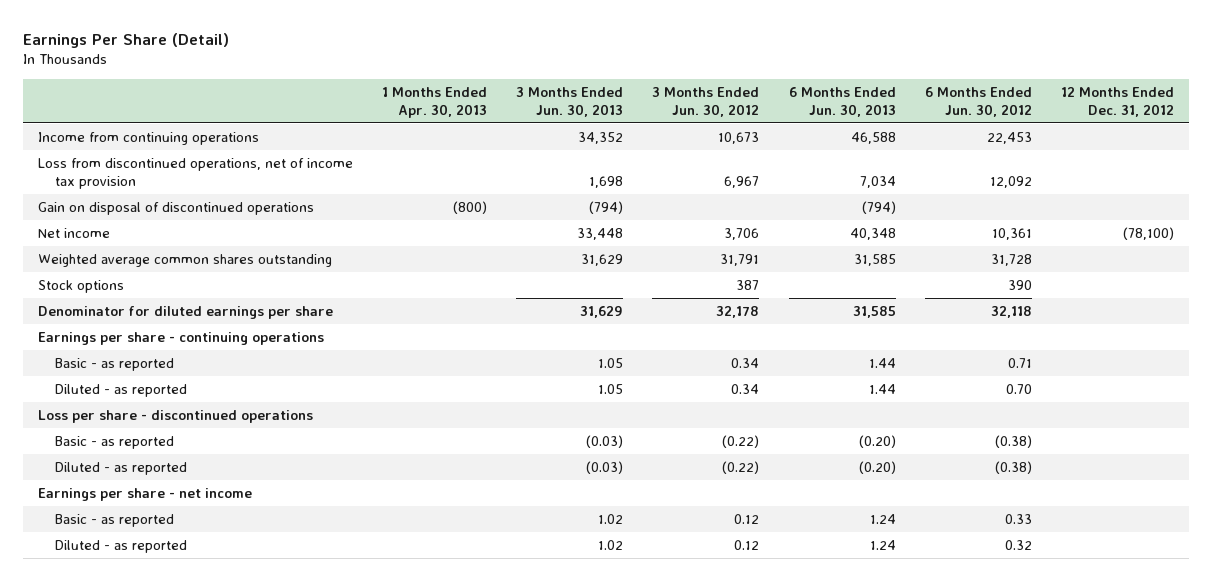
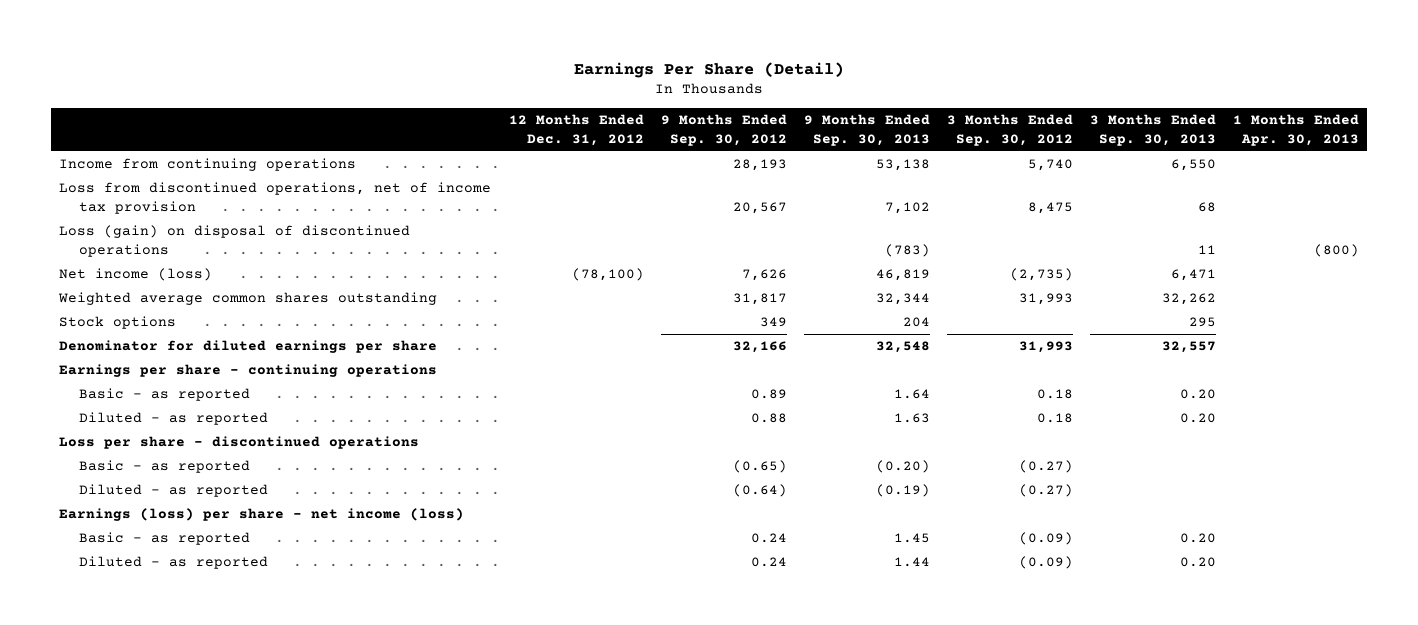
- | 1 Months Ended Apr. 30, 2013 | 3 Months Ended Jun. 30, 2013 | 3 Months Ended Jun. 30, 2012 | 6 Months Ended Jun. 30, 2013 | 6 Months Ended Jun. 30, 2012 | 12 Months Ended Dec. 31, 2012
+ | 12 Months Ended Dec. 31, 2012 | 9 Months Ended Sep. 30, 2012 | 9 Months Ended Sep. 30, 2013 | 3 Months Ended Sep. 30, 2012 | 3 Months Ended Sep. 30, 2013 | 1 Months Ended Apr. 30, 2013
- Gain on disposal of discontinued operations | (800) | (794) | | (794) | |
- Net income | | 33,448 | 3,706 | 40,348 | 10,361 | (78,100)
+ Loss (gain) on disposal of discontinued operations | | | (783) | | 11 | (800)
+ Net income (loss) | (78,100) | 7,626 | 46,819 | (2,735) | 6,471 |
- Earnings per share - net income
+ Earnings (loss) per share - net income (loss)

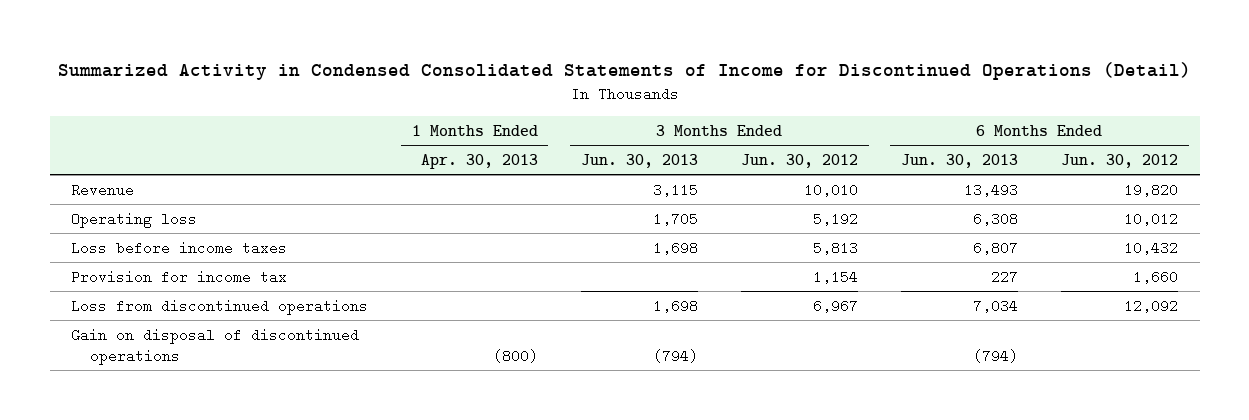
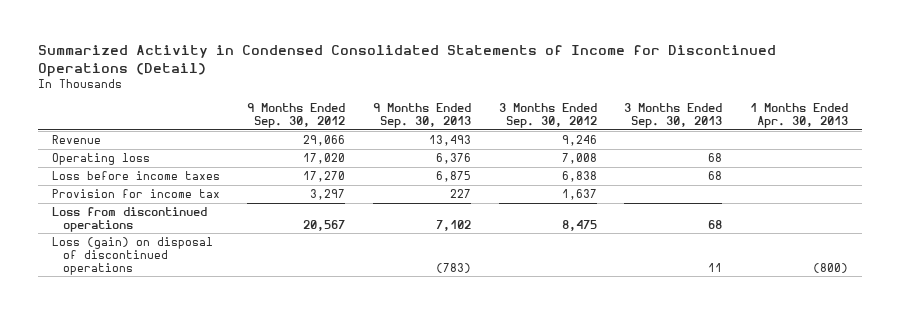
- | 1 Months Ended Apr. 30, 2013 | 3 Months Ended Jun. 30, 2013 | 3 Months Ended Jun. 30, 2012 | 6 Months Ended Jun. 30, 2013 | 6 Months Ended Jun. 30, 2012
+ | 9 Months Ended Sep. 30, 2012 | 9 Months Ended Sep. 30, 2013 | 3 Months Ended Sep. 30, 2012 | 3 Months Ended Sep. 30, 2013 | 1 Months Ended Apr. 30, 2013
- Gain on disposal of discontinued operations | (800) | (794) | | (794) |
+ Loss (gain) on disposal of discontinued operations | | (783) | | 11 | (800)

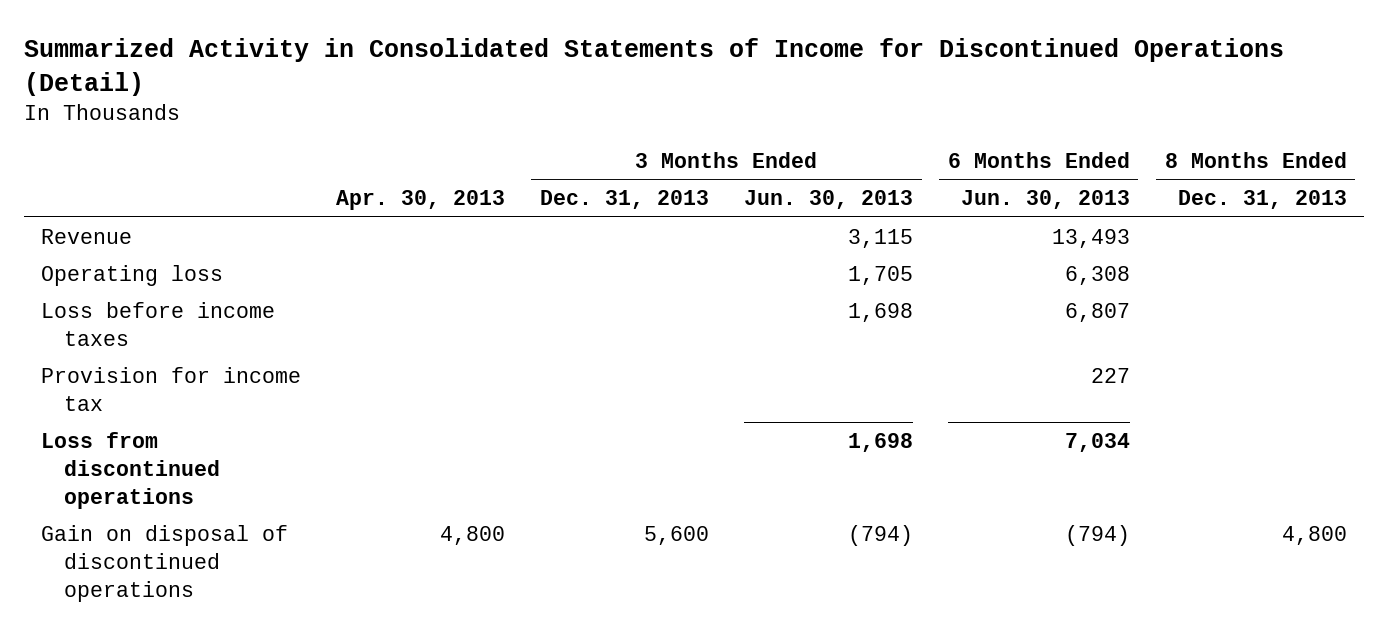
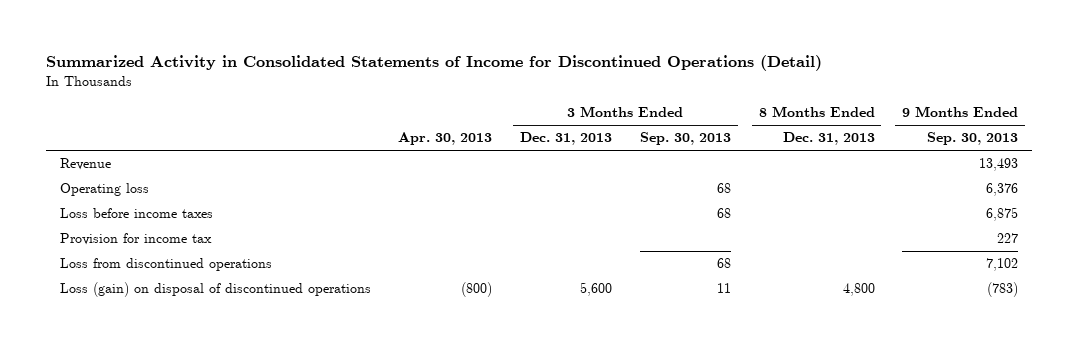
- | Apr. 30, 2013 | 3 Months Ended Dec. 31, 2013 | 3 Months Ended Jun. 30, 2013 | 6 Months Ended Jun. 30, 2013 | 8 Months Ended Dec. 31, 2013
+ | Apr. 30, 2013 | 3 Months Ended Dec. 31, 2013 | 3 Months Ended Sep. 30, 2013 | 8 Months Ended Dec. 31, 2013 | 9 Months Ended Sep. 30, 2013
- Gain on disposal of discontinued operations | 4,800 | 5,600 | (794) | (794) | 4,800
+ Loss (gain) on disposal of discontinued operations | (800) | 5,600 | 11 | 4,800 | (783)

